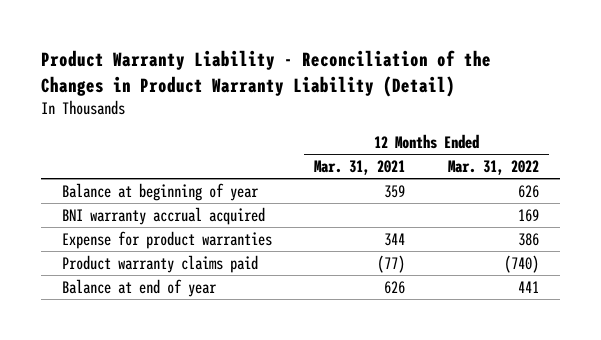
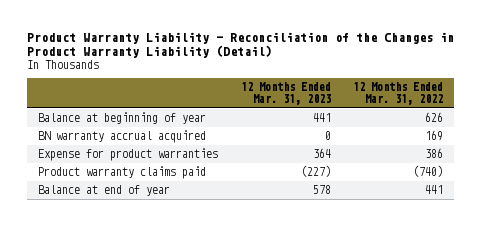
- | 12 Months Ended Mar. 31, 2021 | 12 Months Ended Mar. 31, 2022
+ | 12 Months Ended Mar. 31, 2023 | 12 Months Ended Mar. 31, 2022
- BNI warranty accrual acquired | | 169
+ BN warranty accrual acquired | 0 | 169

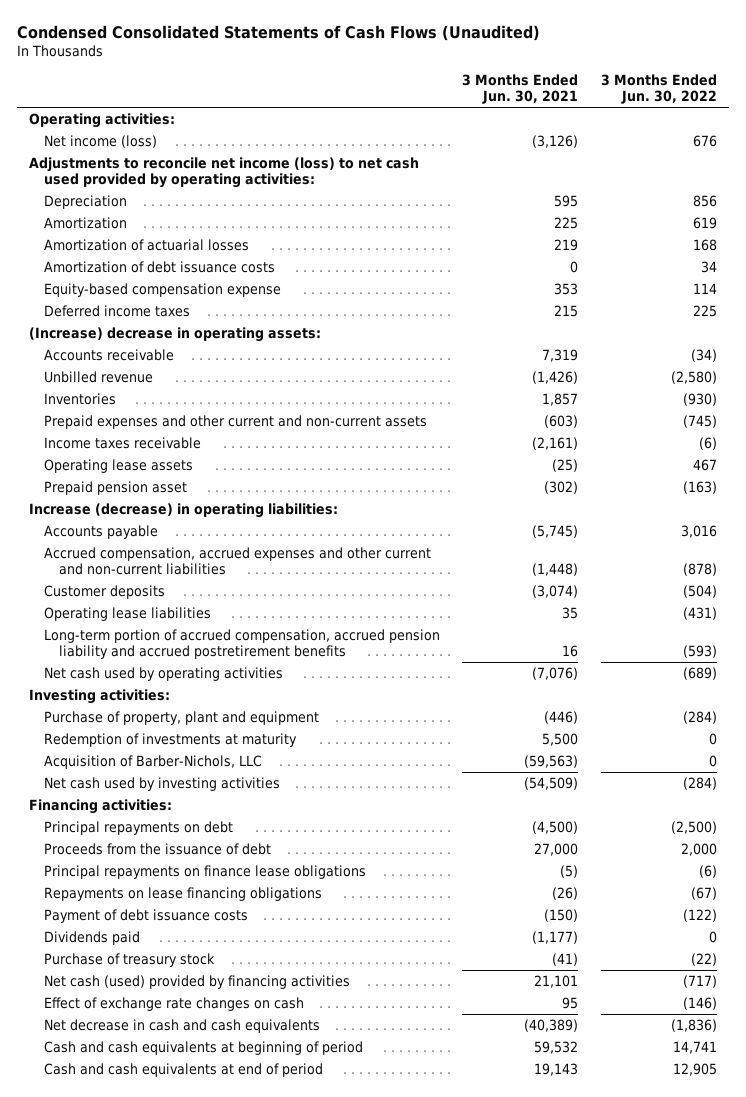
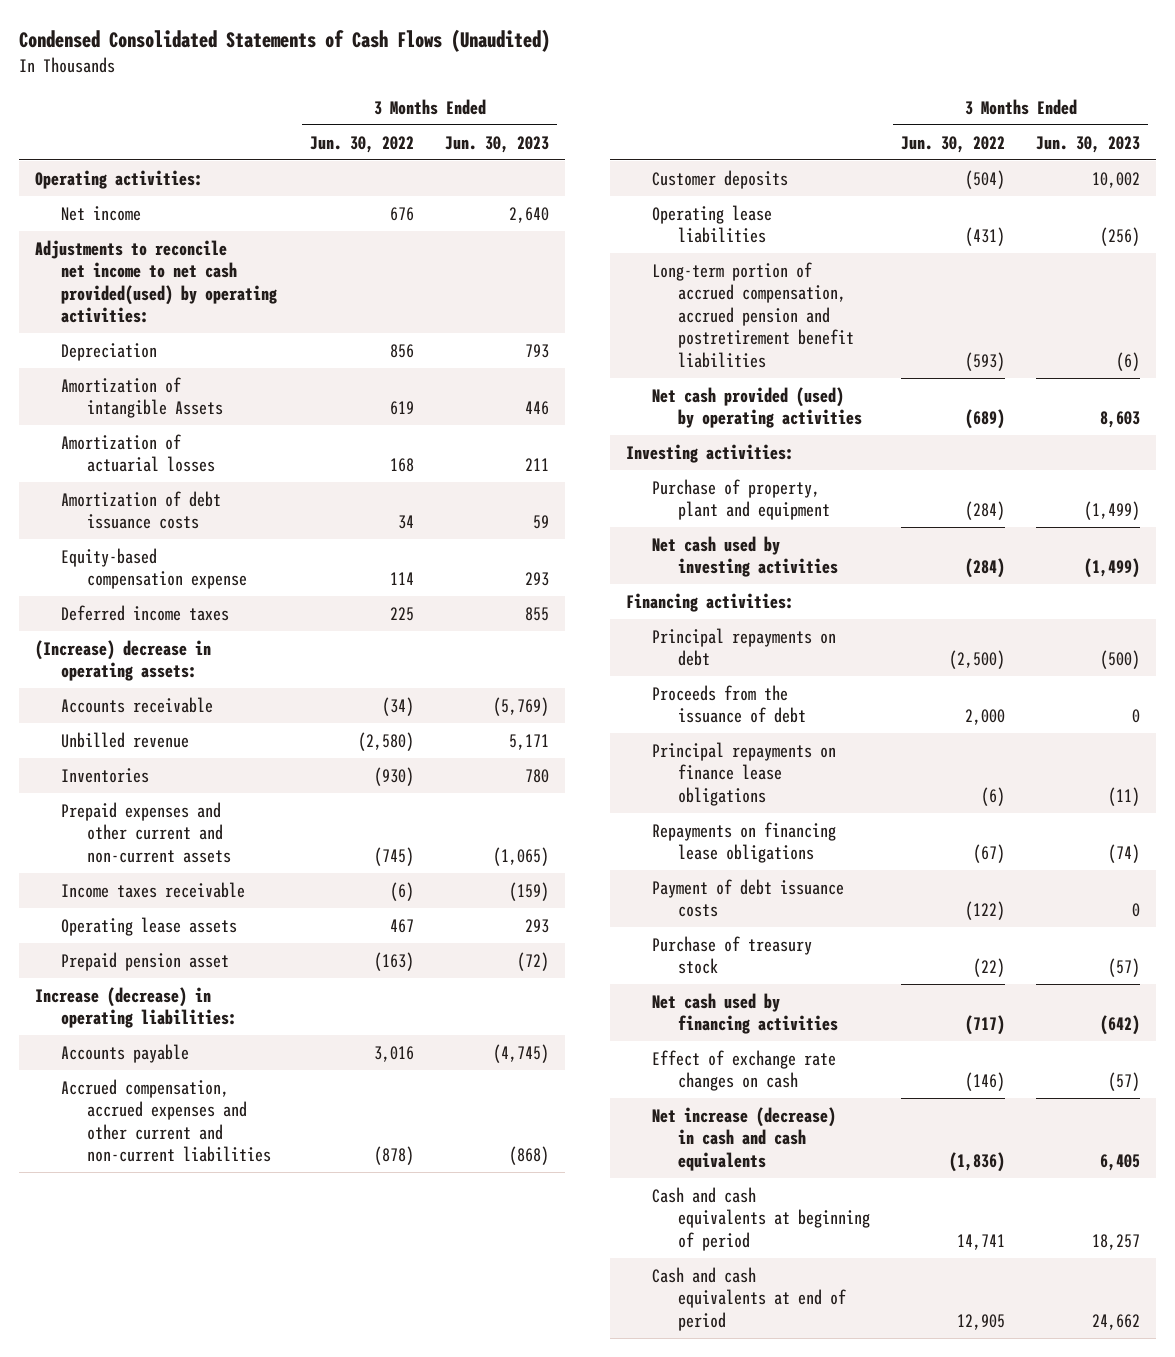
- | 3 Months Ended Jun. 30, 2021 | 3 Months Ended Jun. 30, 2022
+ | 3 Months Ended Jun. 30, 2022 | 3 Months Ended Jun. 30, 2023
- Net income (loss) | (3,126) | 676
- Adjustments to reconcile net income (loss) to net cash used provided by operating activities:
+ Net income | 676 | 2,640
+ Adjustments to reconcile net income to net cash provided(used) by operating activities:
- Amortization | 225 | 619
+ Amortization of intangible Assets | 619 | 446
- Long-term portion of accrued compensation, accrued pension liability and accrued postretirement benefits | 16 | (593)
- Net cash used by operating activities | (7,076) | (689)
+ Long-term portion of accrued compensation, accrued pension and postretirement benefit liabilities | (593) | (6)
+ Net cash provided (used) by operating activities | (689) | 8,603
- Redemption of investments at maturity | 5,500 | 0
- Acquisition of Barber-Nichols, LLC | (59,563) | 0
- Repayments on lease financing obligations | (26) | (67)
+ Repayments on financing lease obligations | (67) | (74)
- Dividends paid | (1,177) | 0
- Net cash (used) provided by financing activities | 21,101 | (717)
+ Net cash used by financing activities | (717) | (642)
- Net decrease in cash and cash equivalents | (40,389) | (1,836)
+ Net increase (decrease) in cash and cash equivalents | (1,836) | 6,405

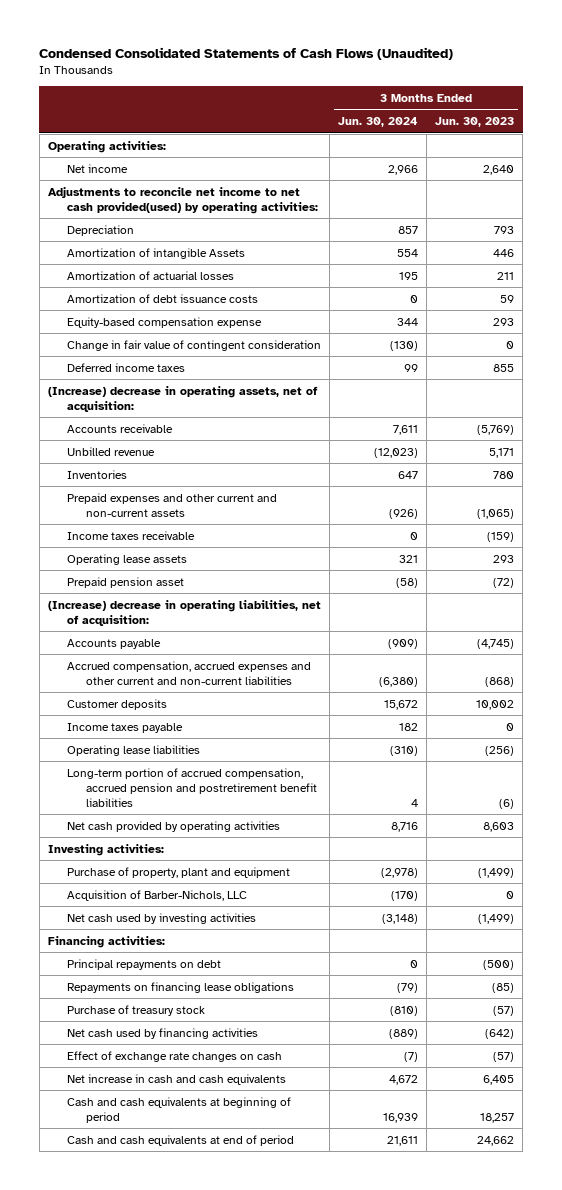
- | 3 Months Ended Jun. 30, 2022 | 3 Months Ended Jun. 30, 2023
+ | 3 Months Ended Jun. 30, 2024 | 3 Months Ended Jun. 30, 2023
+ Change in fair value of contingent consideration | (130) | 0
- (Increase) decrease in operating assets:
+ (Increase) decrease in operating assets, net of acquisition:
- Increase (decrease) in operating liabilities:
+ (Increase) decrease in operating liabilities, net of acquisition:
+ Income taxes payable | 182 | 0
- Net cash provided (used) by operating activities | (689) | 8,603
+ Net cash provided by operating activities | 8,716 | 8,603
+ Acquisition of Barber-Nichols, LLC | (170) | 0
- Proceeds from the issuance of debt | 2,000 | 0
- Principal repayments on finance lease obligations | (6) | (11)
- Repayments on financing lease obligations | (67) | (74)
- Payment of debt issuance costs | (122) | 0
+ Repayments on financing lease obligations | (79) | (85)
- Net increase (decrease) in cash and cash equivalents | (1,836) | 6,405
+ Net increase in cash and cash equivalents | 4,672 | 6,405

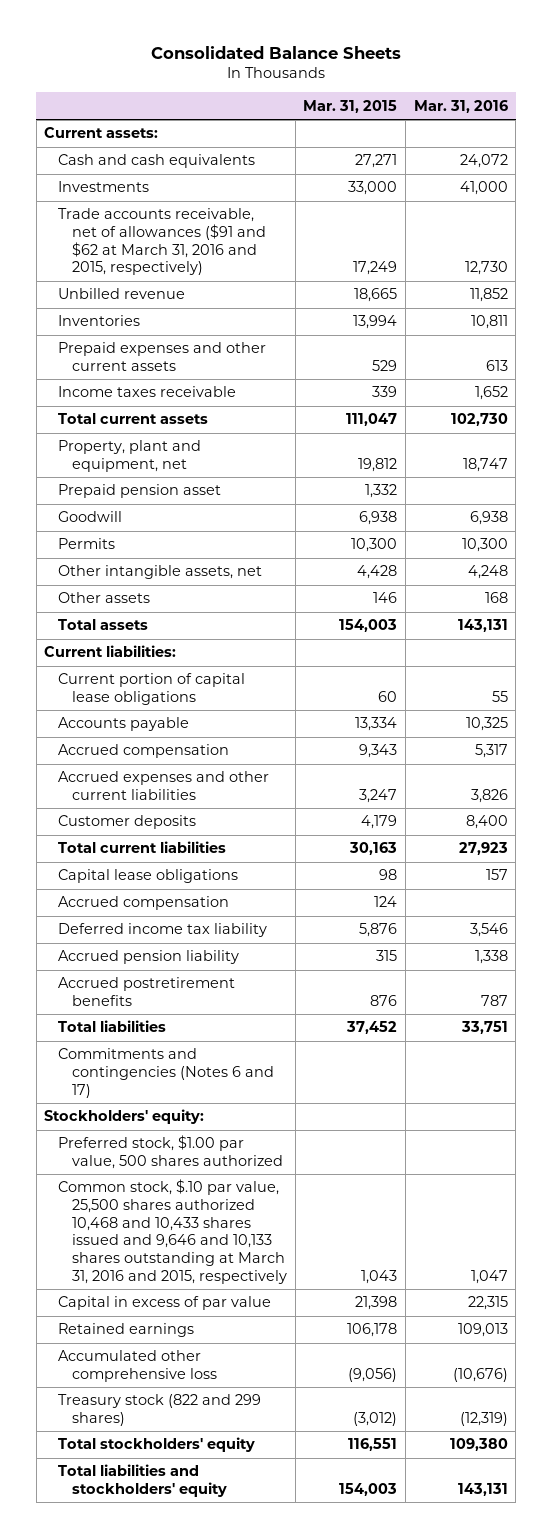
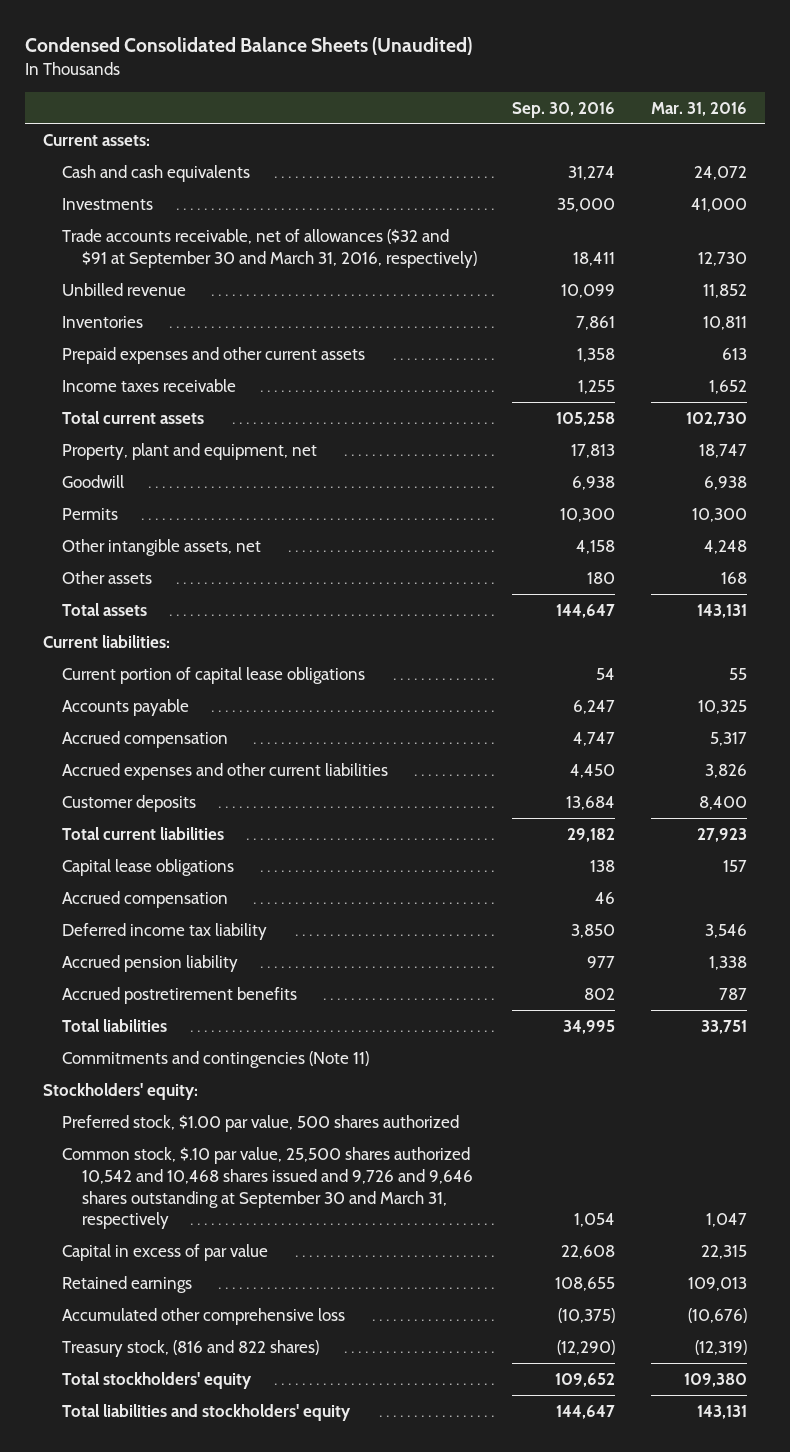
- Consolidated Balance Sheets
+ Condensed Consolidated Balance Sheets (Unaudited)
- | Mar. 31, 2015 | Mar. 31, 2016
+ | Sep. 30, 2016 | Mar. 31, 2016
- Trade accounts receivable, net of allowances ($91 and $62 at March 31, 2016 and 2015, respectively) | 17,249 | 12,730
+ Trade accounts receivable, net of allowances ($32 and $91 at September 30 and March 31, 2016, respectively) | 18,411 | 12,730
- Prepaid pension asset | 1,332 |
- Commitments and contingencies (Notes 6 and 17)
+ Commitments and contingencies (Note 11)
- Common stock, $.10 par value, 25,500 shares authorized 10,468 and 10,433 shares issued and 9,646 and 10,133 shares outstanding at March 31, 2016 and 2015, respectively | 1,043 | 1,047
+ Common stock, $.10 par value, 25,500 shares authorized 10,542 and 10,468 shares issued and 9,726 and 9,646 shares outstanding at September 30 and March 31, respectively | 1,054 | 1,047
- Treasury stock (822 and 299 shares) | (3,012) | (12,319)
+ Treasury stock, (816 and 822 shares) | (12,290) | (12,319)

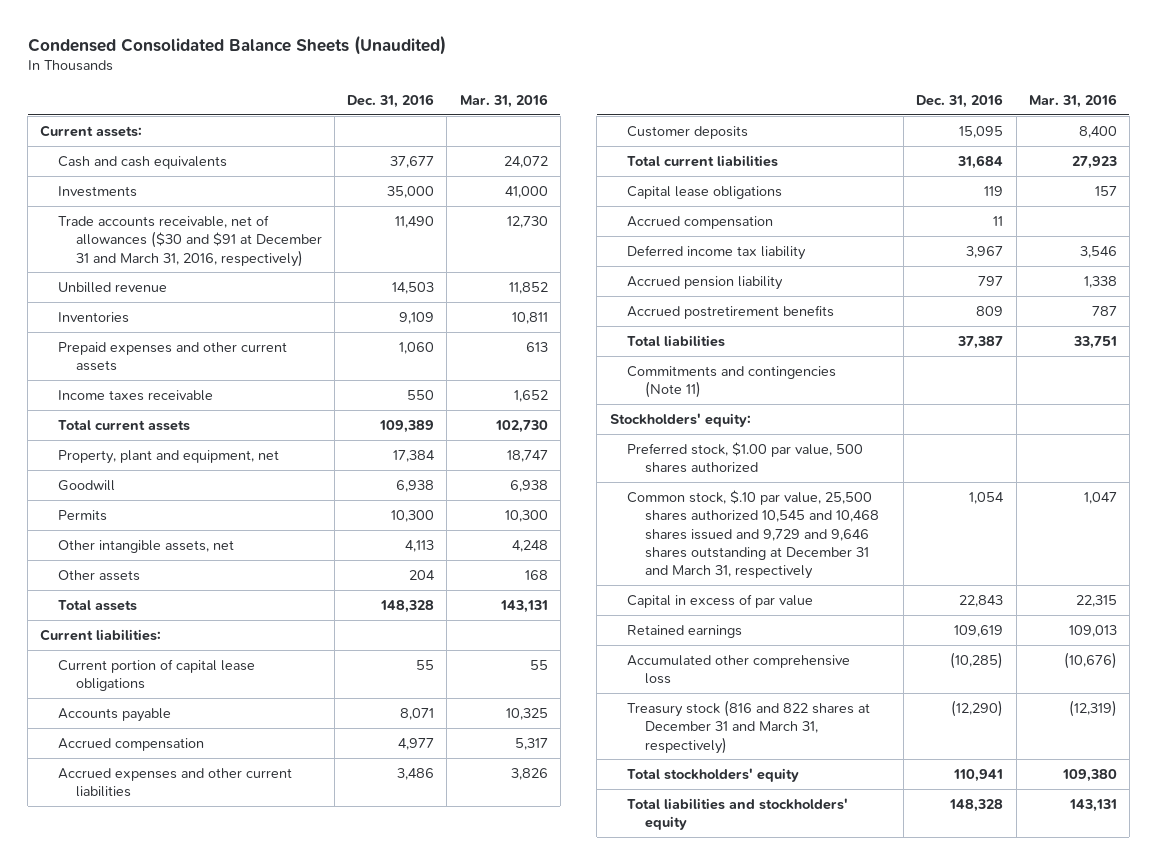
- | Sep. 30, 2016 | Mar. 31, 2016
+ | Dec. 31, 2016 | Mar. 31, 2016
- Trade accounts receivable, net of allowances ($32 and $91 at September 30 and March 31, 2016, respectively) | 18,411 | 12,730
+ Trade accounts receivable, net of allowances ($30 and $91 at December 31 and March 31, 2016, respectively) | 11,490 | 12,730
- Common stock, $.10 par value, 25,500 shares authorized 10,542 and 10,468 shares issued and 9,726 and 9,646 shares outstanding at September 30 and March 31, respectively | 1,054 | 1,047
+ Common stock, $.10 par value, 25,500 shares authorized 10,545 and 10,468 shares issued and 9,729 and 9,646 shares outstanding at December 31 and March 31, respectively | 1,054 | 1,047
- Treasury stock, (816 and 822 shares) | (12,290) | (12,319)
+ Treasury stock (816 and 822 shares at December 31 and March 31, respectively) | (12,290) | (12,319)

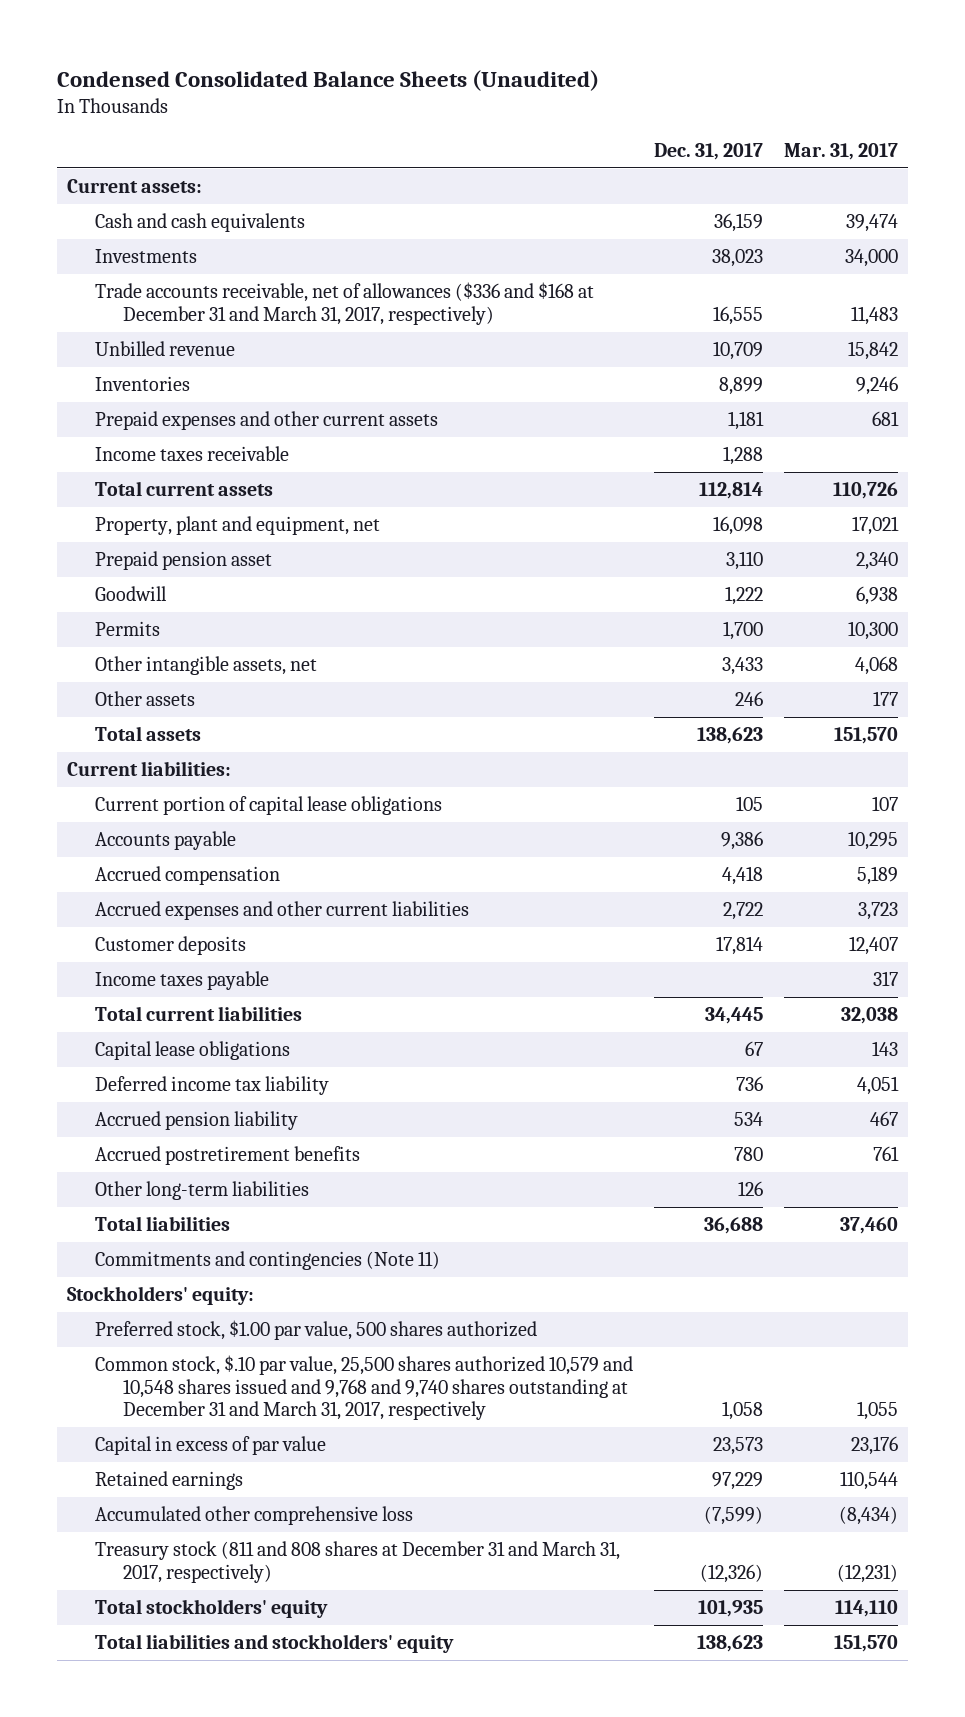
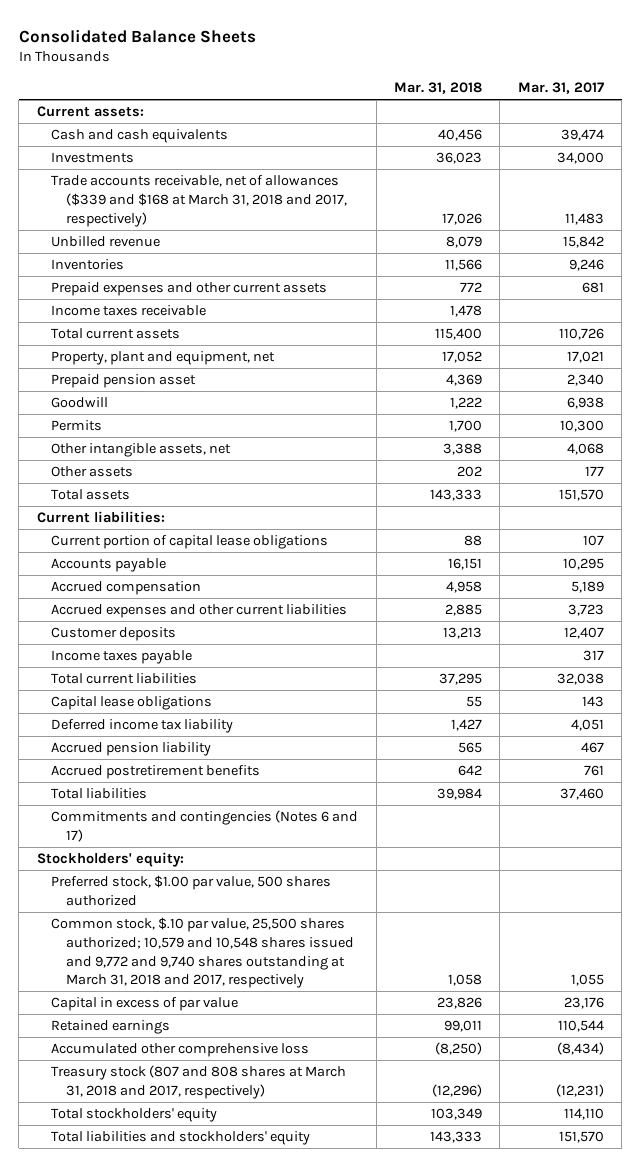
- Condensed Consolidated Balance Sheets (Unaudited)
+ Consolidated Balance Sheets
- | Dec. 31, 2017 | Mar. 31, 2017
+ | Mar. 31, 2018 | Mar. 31, 2017
- Trade accounts receivable, net of allowances ($336 and $168 at December 31 and March 31, 2017, respectively) | 16,555 | 11,483
+ Trade accounts receivable, net of allowances ($339 and $168 at March 31, 2018 and 2017, respectively) | 17,026 | 11,483
- Other long-term liabilities | 126 |
- Commitments and contingencies (Note 11)
+ Commitments and contingencies (Notes 6 and 17)
- Common stock, $.10 par value, 25,500 shares authorized 10,579 and 10,548 shares issued and 9,768 and 9,740 shares outstanding at December 31 and March 31, 2017, respectively | 1,058 | 1,055
+ Common stock, $.10 par value, 25,500 shares authorized; 10,579 and 10,548 shares issued and 9,772 and 9,740 shares outstanding at March 31, 2018 and 2017, respectively | 1,058 | 1,055
- Treasury stock (811 and 808 shares at December 31 and March 31, 2017, respectively) | (12,326) | (12,231)
+ Treasury stock (807 and 808 shares at March 31, 2018 and 2017, respectively) | (12,296) | (12,231)

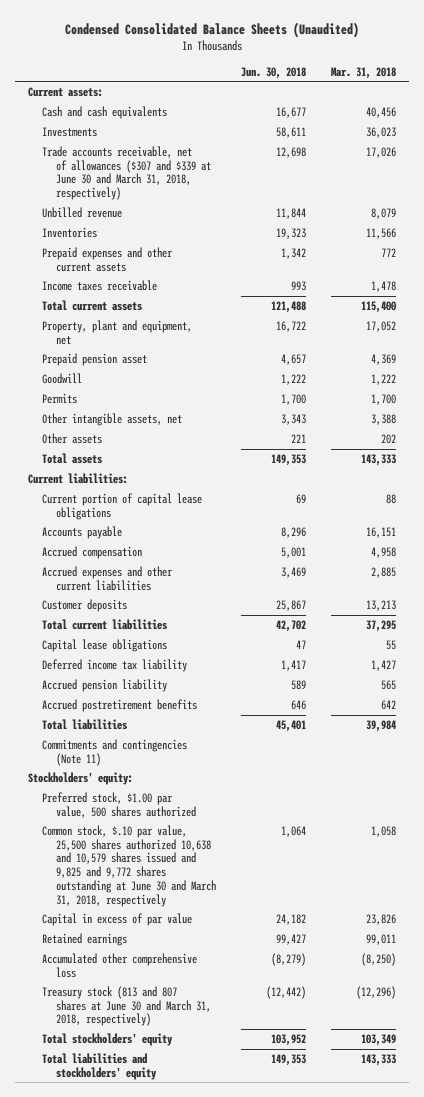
- Consolidated Balance Sheets
+ Condensed Consolidated Balance Sheets (Unaudited)
- | Mar. 31, 2018 | Mar. 31, 2017
+ | Jun. 30, 2018 | Mar. 31, 2018
- Trade accounts receivable, net of allowances ($339 and $168 at March 31, 2018 and 2017, respectively) | 17,026 | 11,483
+ Trade accounts receivable, net of allowances ($307 and $339 at June 30 and March 31, 2018, respectively) | 12,698 | 17,026
- Income taxes payable | | 317
- Commitments and contingencies (Notes 6 and 17)
+ Commitments and contingencies (Note 11)
- Common stock, $.10 par value, 25,500 shares authorized; 10,579 and 10,548 shares issued and 9,772 and 9,740 shares outstanding at March 31, 2018 and 2017, respectively | 1,058 | 1,055
+ Common stock, $.10 par value, 25,500 shares authorized 10,638 and 10,579 shares issued and 9,825 and 9,772 shares outstanding at June 30 and March 31, 2018, respectively | 1,064 | 1,058
- Treasury stock (807 and 808 shares at March 31, 2018 and 2017, respectively) | (12,296) | (12,231)
+ Treasury stock (813 and 807 shares at June 30 and March 31, 2018, respectively) | (12,442) | (12,296)

